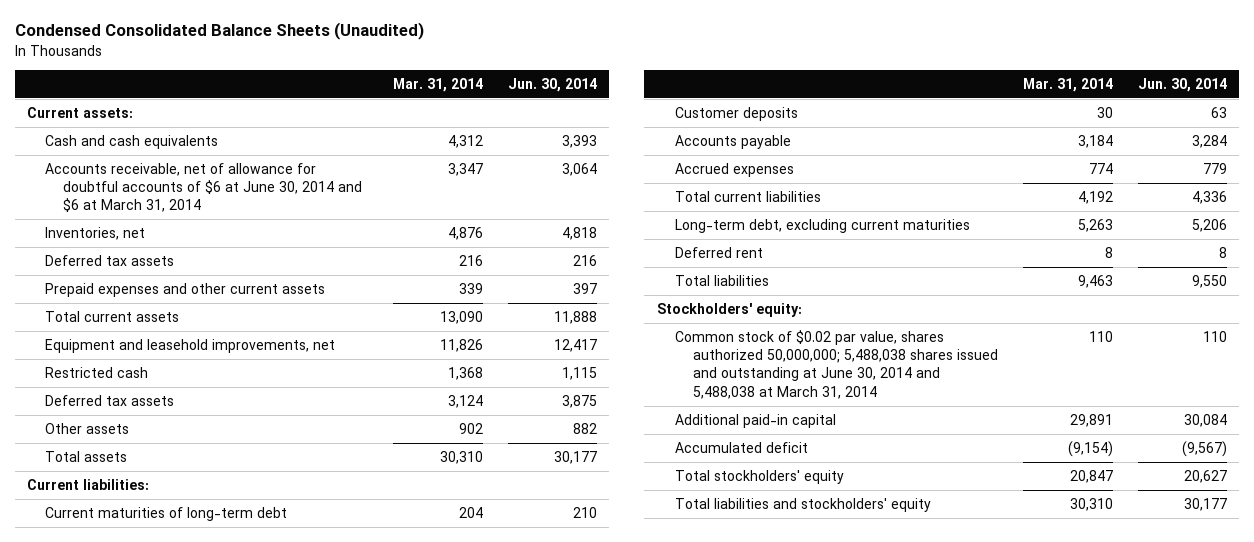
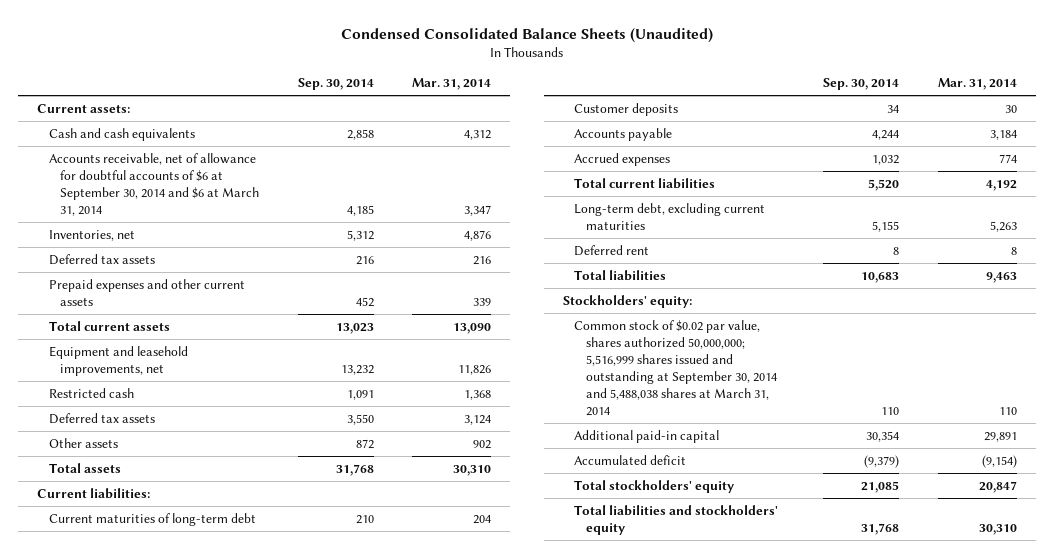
- | Mar. 31, 2014 | Jun. 30, 2014
+ | Sep. 30, 2014 | Mar. 31, 2014
- Accounts receivable, net of allowance for doubtful accounts of $6 at June 30, 2014 and $6 at March 31, 2014 | 3,347 | 3,064
+ Accounts receivable, net of allowance for doubtful accounts of $6 at September 30, 2014 and $6 at March 31, 2014 | 4,185 | 3,347
- Common stock of $0.02 par value, shares authorized 50,000,000; 5,488,038 shares issued and outstanding at June 30, 2014 and 5,488,038 at March 31, 2014 | 110 | 110
+ Common stock of $0.02 par value, shares authorized 50,000,000; 5,516,999 shares issued and outstanding at September 30, 2014 and 5,488,038 shares at March 31, 2014 | 110 | 110

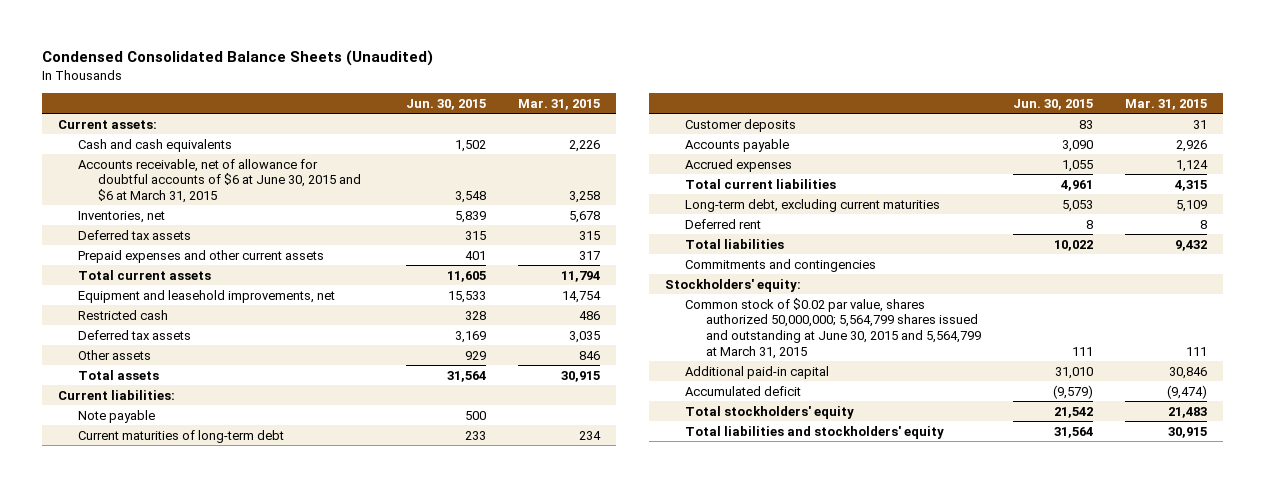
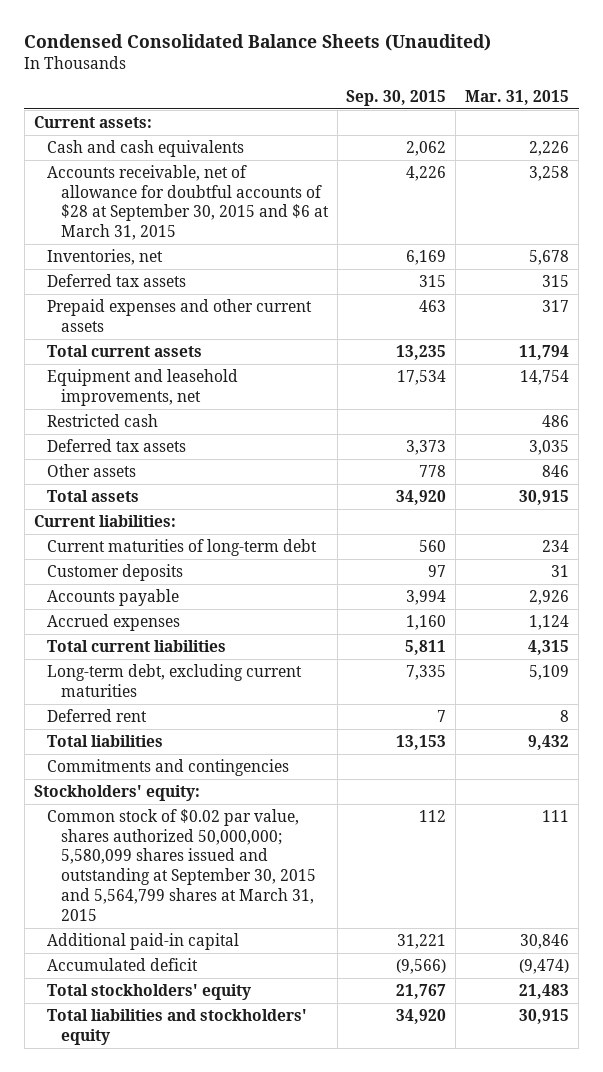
- | Jun. 30, 2015 | Mar. 31, 2015
+ | Sep. 30, 2015 | Mar. 31, 2015
- Accounts receivable, net of allowance for doubtful accounts of $6 at June 30, 2015 and $6 at March 31, 2015 | 3,548 | 3,258
+ Accounts receivable, net of allowance for doubtful accounts of $28 at September 30, 2015 and $6 at March 31, 2015 | 4,226 | 3,258
- Note payable | 500 |
- Common stock of $0.02 par value, shares authorized 50,000,000; 5,564,799 shares issued and outstanding at June 30, 2015 and 5,564,799 at March 31, 2015 | 111 | 111
+ Common stock of $0.02 par value, shares authorized 50,000,000; 5,580,099 shares issued and outstanding at September 30, 2015 and 5,564,799 shares at March 31, 2015 | 112 | 111

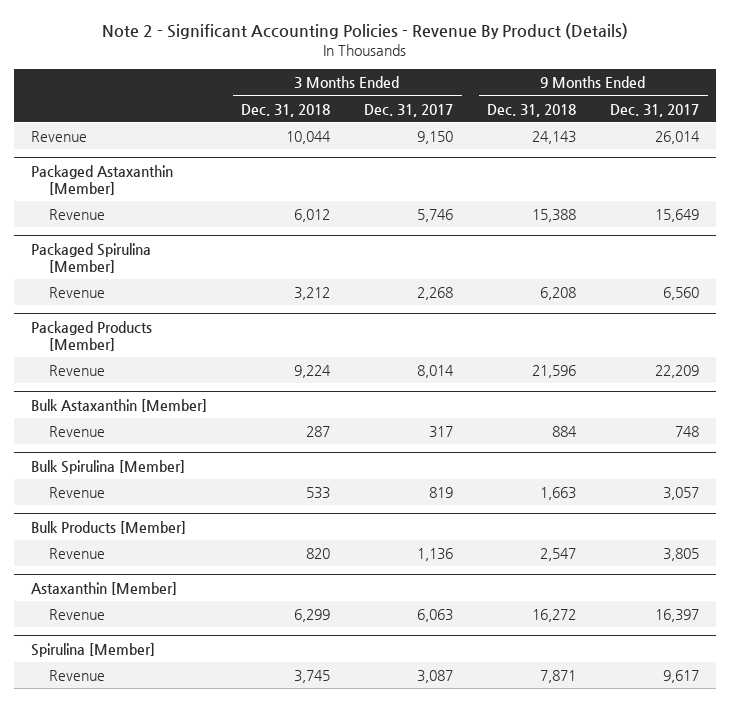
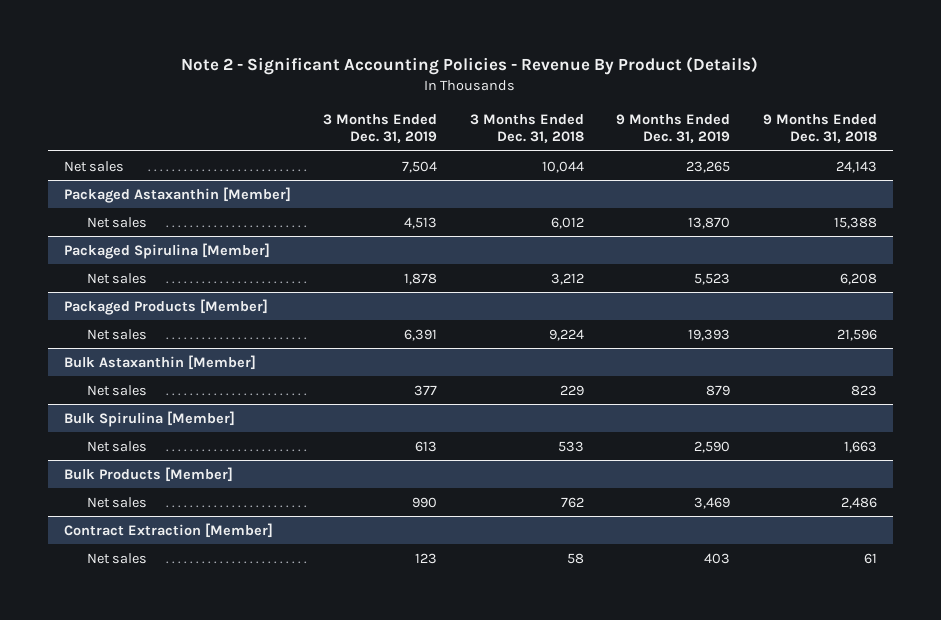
- | 3 Months Ended Dec. 31, 2018 | 3 Months Ended Dec. 31, 2017 | 9 Months Ended Dec. 31, 2018 | 9 Months Ended Dec. 31, 2017
+ | 3 Months Ended Dec. 31, 2019 | 3 Months Ended Dec. 31, 2018 | 9 Months Ended Dec. 31, 2019 | 9 Months Ended Dec. 31, 2018
- Revenue | 10,044 | 9,150 | 24,143 | 26,014
+ Net sales | 7,504 | 10,044 | 23,265 | 24,143
@ Packaged Astaxanthin [Member]
- Revenue | 6,012 | 5,746 | 15,388 | 15,649
+ Net sales | 4,513 | 6,012 | 13,870 | 15,388
@ Packaged Spirulina [Member]
- Revenue | 3,212 | 2,268 | 6,208 | 6,560
+ Net sales | 1,878 | 3,212 | 5,523 | 6,208
@ Packaged Products [Member]
- Revenue | 9,224 | 8,014 | 21,596 | 22,209
+ Net sales | 6,391 | 9,224 | 19,393 | 21,596
@ Bulk Astaxanthin [Member]
- Revenue | 287 | 317 | 884 | 748
+ Net sales | 377 | 229 | 879 | 823
@ Bulk Spirulina [Member]
- Revenue | 533 | 819 | 1,663 | 3,057
+ Net sales | 613 | 533 | 2,590 | 1,663
@ Bulk Products [Member]
- Revenue | 820 | 1,136 | 2,547 | 3,805
- Astaxanthin [Member]
- Revenue | 6,299 | 6,063 | 16,272 | 16,397
- Spirulina [Member]
- Revenue | 3,745 | 3,087 | 7,871 | 9,617
@ Bulk Products [Member]
+ Net sales | 990 | 762 | 3,469 | 2,486
+ Contract Extraction [Member]
+ Net sales | 123 | 58 | 403 | 61

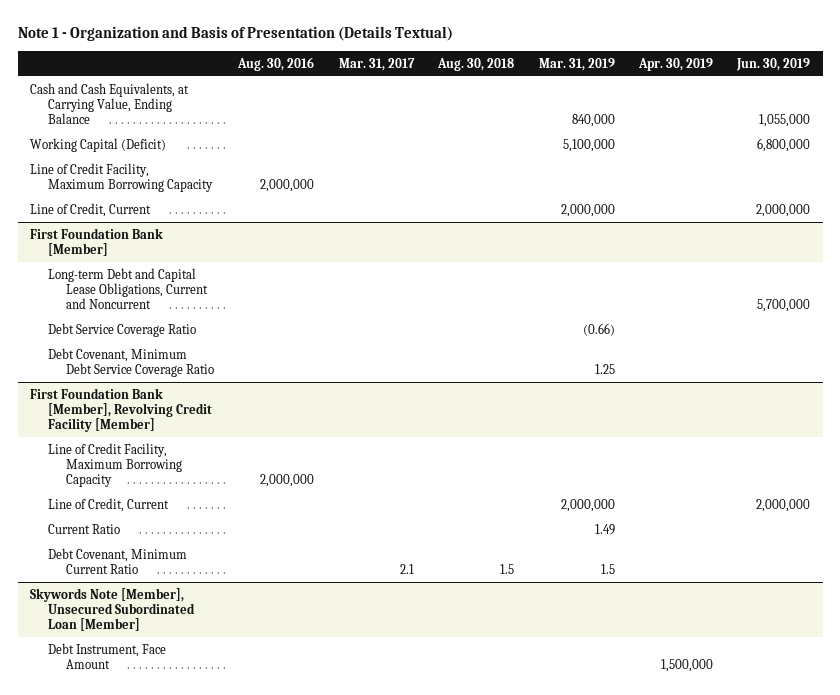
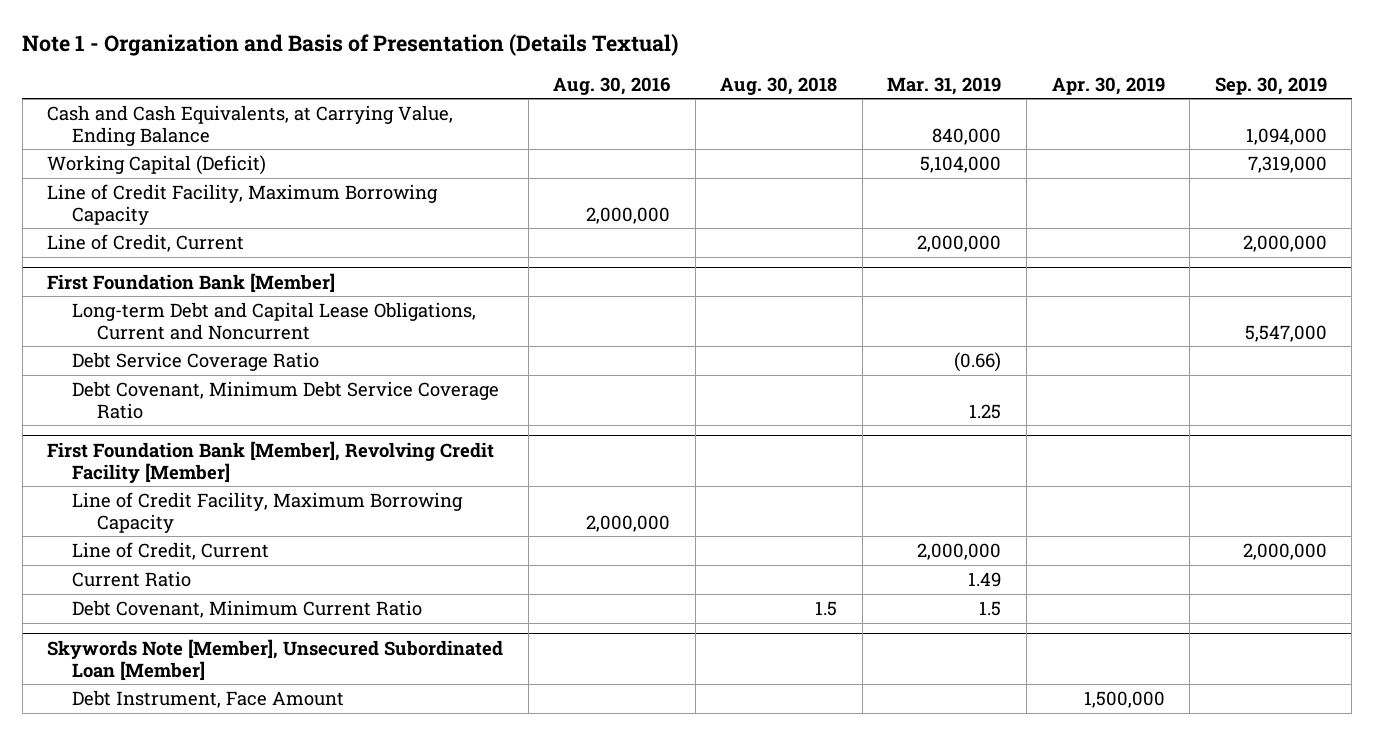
- | Aug. 30, 2016 | Mar. 31, 2017 | Aug. 30, 2018 | Mar. 31, 2019 | Apr. 30, 2019 | Jun. 30, 2019
+ | Aug. 30, 2016 | Aug. 30, 2018 | Mar. 31, 2019 | Apr. 30, 2019 | Sep. 30, 2019
- Working Capital (Deficit) | | | | 5,100,000 | | 6,800,000
+ Working Capital (Deficit) | | | 5,104,000 | | 7,319,000

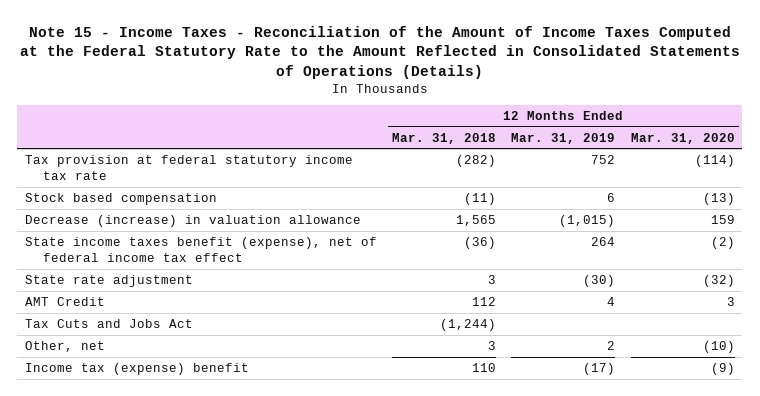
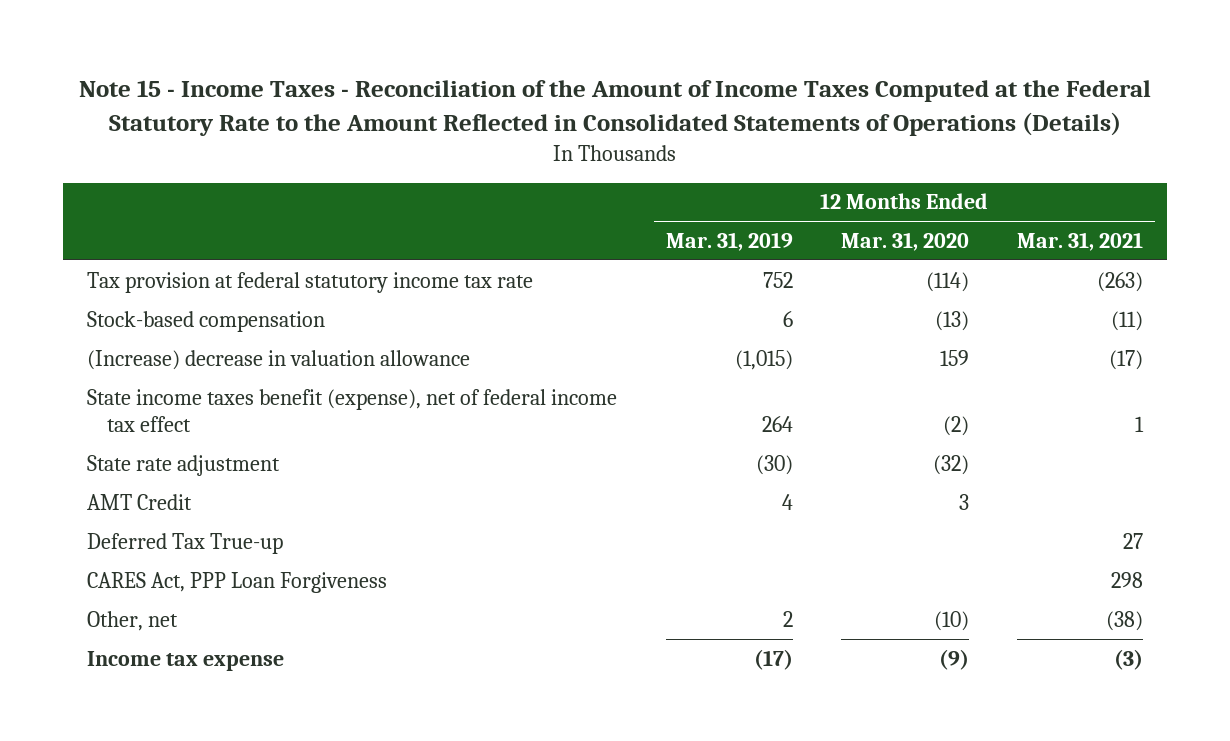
- | 12 Months Ended Mar. 31, 2018 | 12 Months Ended Mar. 31, 2019 | 12 Months Ended Mar. 31, 2020
+ | 12 Months Ended Mar. 31, 2019 | 12 Months Ended Mar. 31, 2020 | 12 Months Ended Mar. 31, 2021
- Stock based compensation | (11) | 6 | (13)
- Decrease (increase) in valuation allowance | 1,565 | (1,015) | 159
+ Stock-based compensation | 6 | (13) | (11)
+ (Increase) decrease in valuation allowance | (1,015) | 159 | (17)
- Tax Cuts and Jobs Act | (1,244) | |
+ Deferred Tax True-up | | | 27
+ CARES Act, PPP Loan Forgiveness | | | 298
- Income tax (expense) benefit | 110 | (17) | (9)
+ Income tax expense | (17) | (9) | (3)

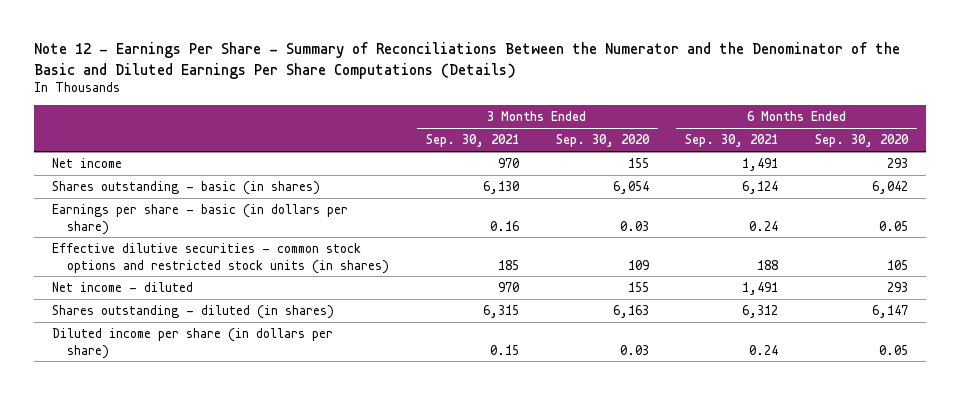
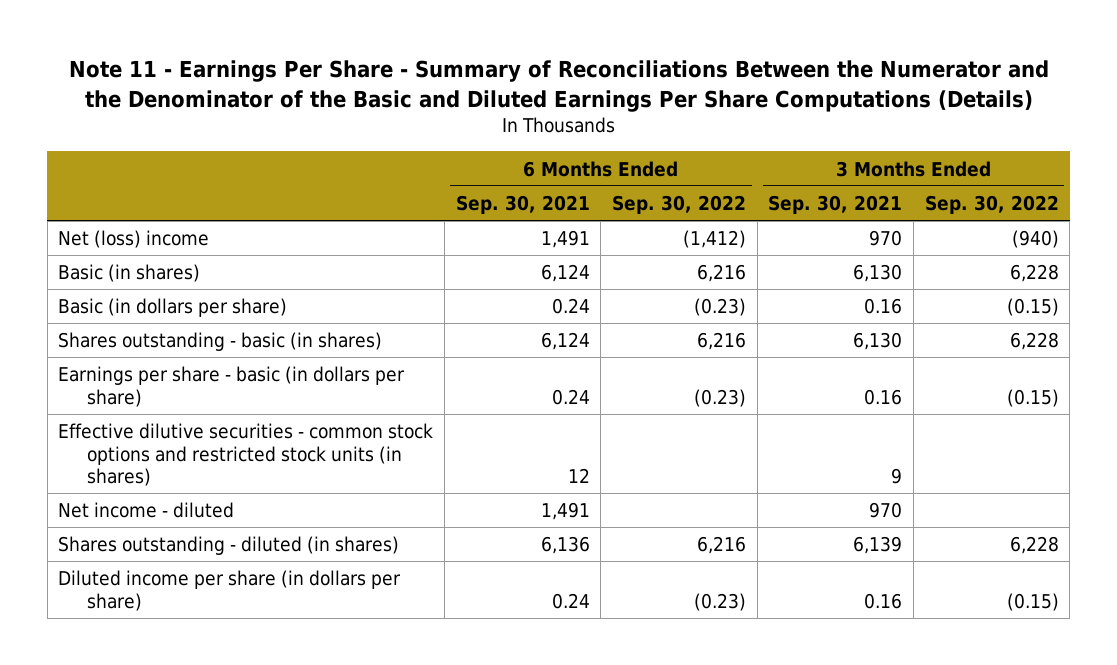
- Note 12 - Earnings Per Share - Summary of Reconciliations Between the Numerator and the Denominator of the Basic and Diluted Earnings Per Share Computations (Details)
+ Note 11 - Earnings Per Share - Summary of Reconciliations Between the Numerator and the Denominator of the Basic and Diluted Earnings Per Share Computations (Details)
- | 3 Months Ended Sep. 30, 2021 | 3 Months Ended Sep. 30, 2020 | 6 Months Ended Sep. 30, 2021 | 6 Months Ended Sep. 30, 2020
+ | 6 Months Ended Sep. 30, 2021 | 6 Months Ended Sep. 30, 2022 | 3 Months Ended Sep. 30, 2021 | 3 Months Ended Sep. 30, 2022
- Net income | 970 | 155 | 1,491 | 293
+ Net (loss) income | 1,491 | (1,412) | 970 | (940)
+ Basic (in shares) | 6,124 | 6,216 | 6,130 | 6,228
+ Basic (in dollars per share) | 0.24 | (0.23) | 0.16 | (0.15)
- Effective dilutive securities - common stock options and restricted stock units (in shares) | 185 | 109 | 188 | 105
+ Effective dilutive securities - common stock options and restricted stock units (in shares) | 12 | | 9 |
- Shares outstanding - diluted (in shares) | 6,315 | 6,163 | 6,312 | 6,147
- Diluted income per share (in dollars per share) | 0.15 | 0.03 | 0.24 | 0.05
+ Shares outstanding - diluted (in shares) | 6,136 | 6,216 | 6,139 | 6,228
+ Diluted income per share (in dollars per share) | 0.24 | (0.23) | 0.16 | (0.15)

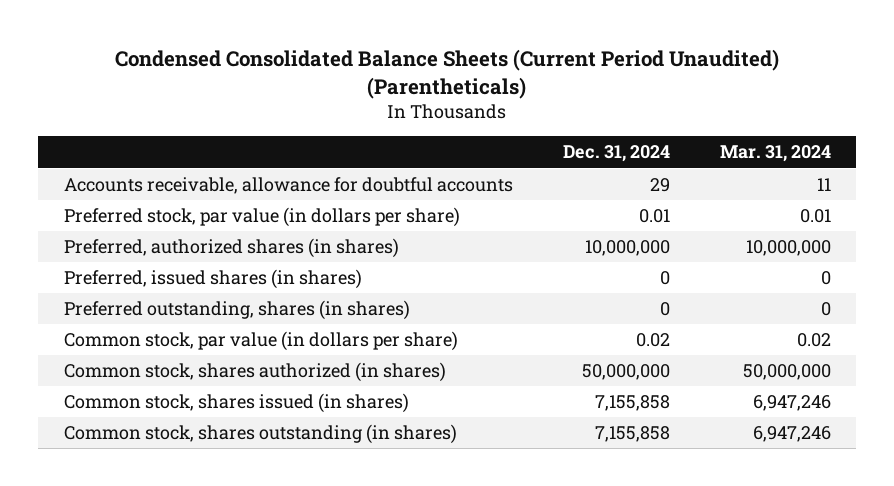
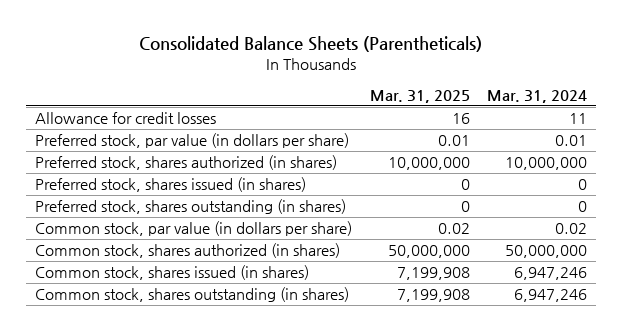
- Condensed Consolidated Balance Sheets (Current Period Unaudited) (Parentheticals)
+ Consolidated Balance Sheets (Parentheticals)
- | Dec. 31, 2024 | Mar. 31, 2024
+ | Mar. 31, 2025 | Mar. 31, 2024
- Accounts receivable, allowance for doubtful accounts | 29 | 11
+ Allowance for credit losses | 16 | 11
- Preferred, authorized shares (in shares) | 10,000,000 | 10,000,000
- Preferred, issued shares (in shares) | 0 | 0
- Preferred outstanding, shares (in shares) | 0 | 0
+ Preferred stock, shares authorized (in shares) | 10,000,000 | 10,000,000
+ Preferred stock, shares issued (in shares) | 0 | 0
+ Preferred stock, shares outstanding (in shares) | 0 | 0

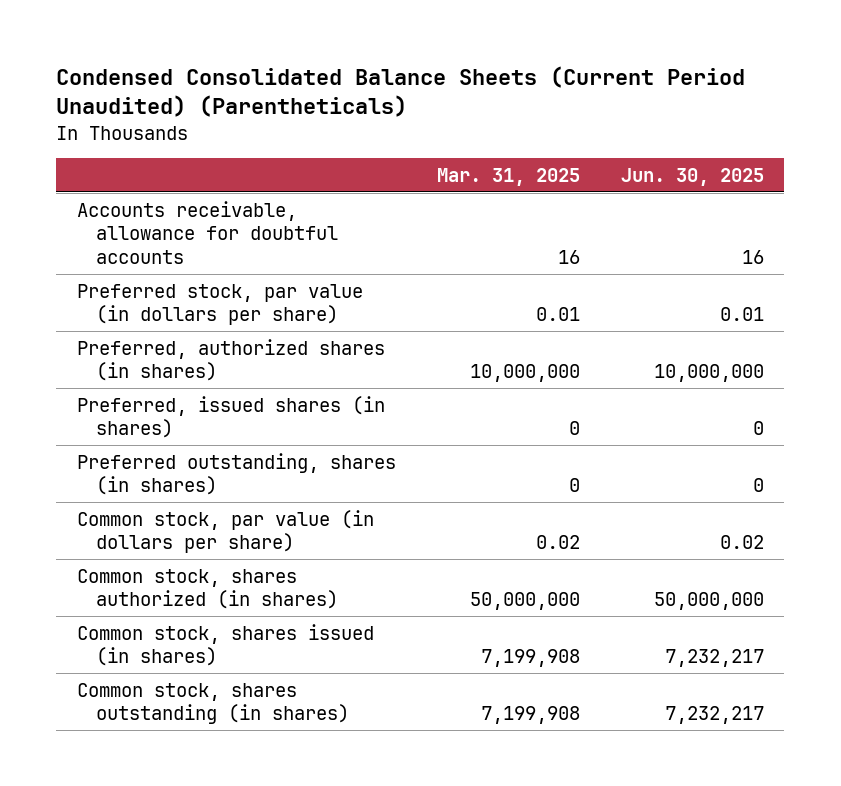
- Consolidated Balance Sheets (Parentheticals)
+ Condensed Consolidated Balance Sheets (Current Period Unaudited) (Parentheticals)
- | Mar. 31, 2025 | Mar. 31, 2024
+ | Mar. 31, 2025 | Jun. 30, 2025
- Allowance for credit losses | 16 | 11
+ Accounts receivable, allowance for doubtful accounts | 16 | 16
- Preferred stock, shares authorized (in shares) | 10,000,000 | 10,000,000
- Preferred stock, shares issued (in shares) | 0 | 0
- Preferred stock, shares outstanding (in shares) | 0 | 0
+ Preferred, authorized shares (in shares) | 10,000,000 | 10,000,000
+ Preferred, issued shares (in shares) | 0 | 0
+ Preferred outstanding, shares (in shares) | 0 | 0

